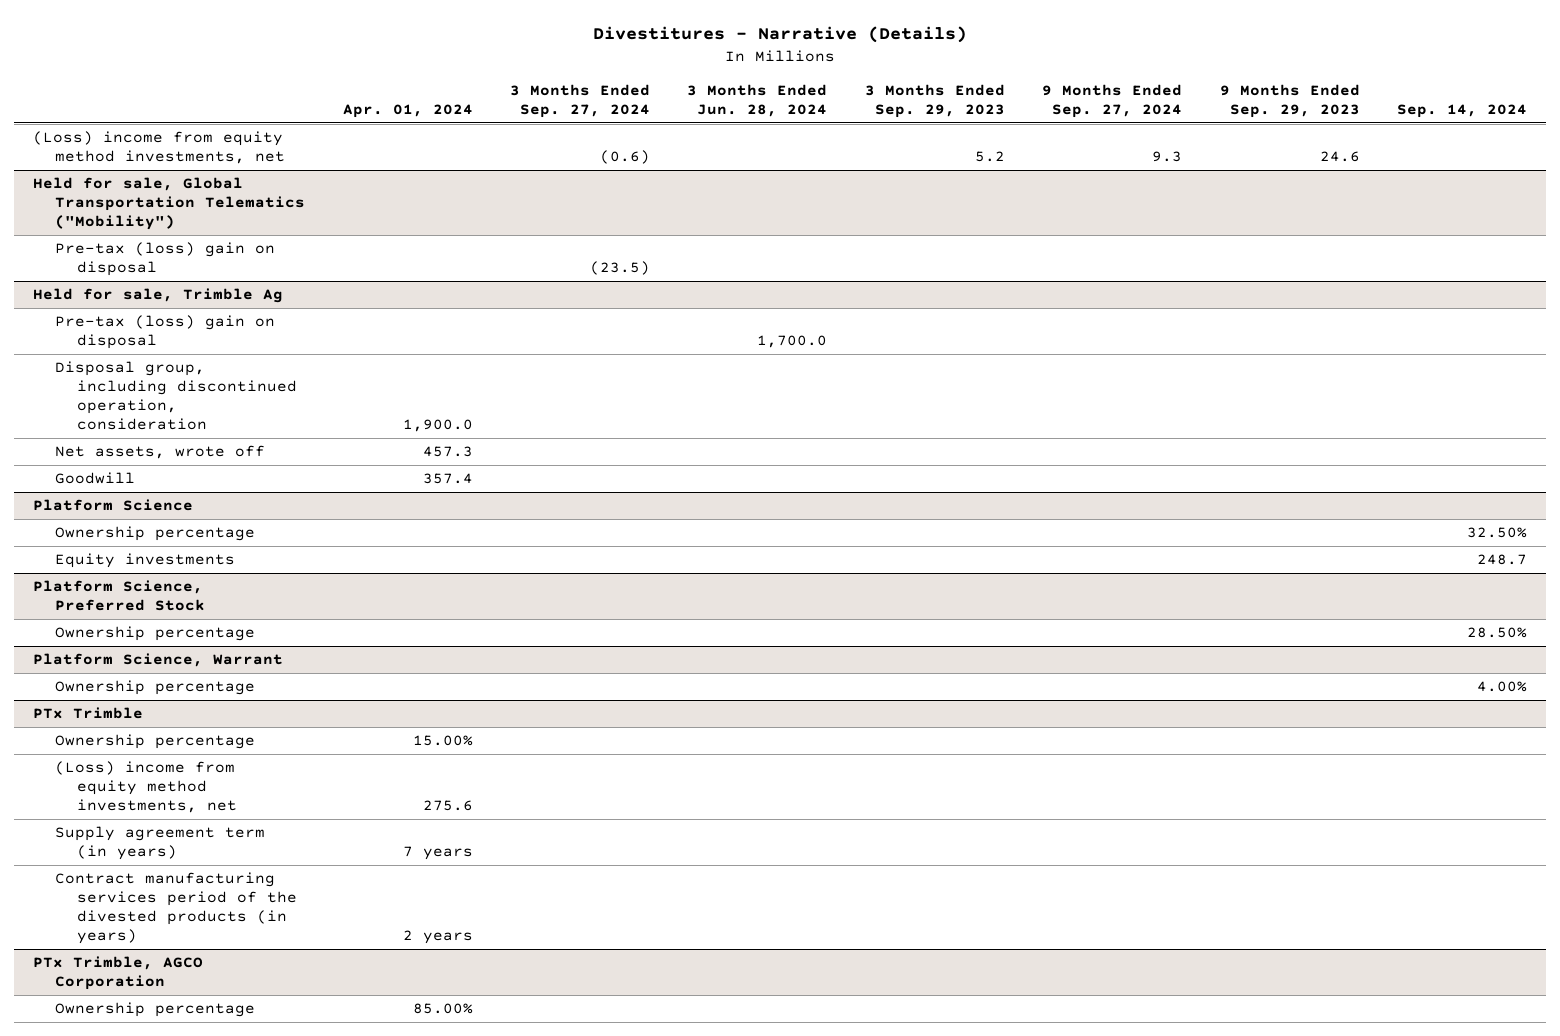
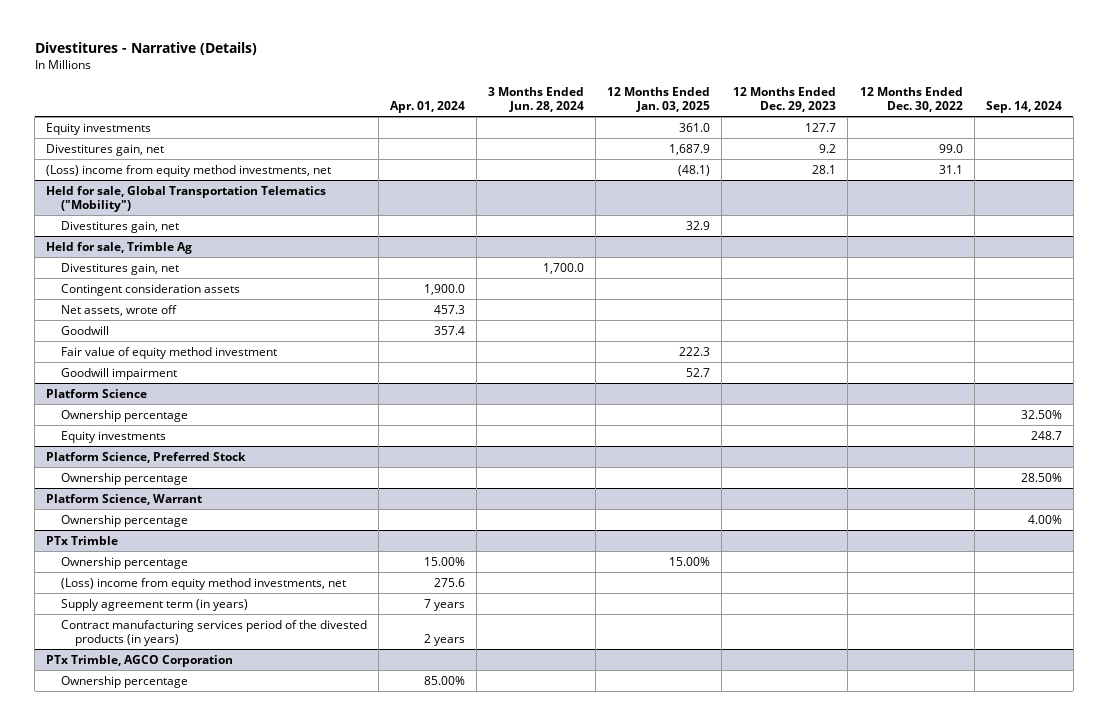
- | Apr. 01, 2024 | 3 Months Ended Sep. 27, 2024 | 3 Months Ended Jun. 28, 2024 | 3 Months Ended Sep. 29, 2023 | 9 Months Ended Sep. 27, 2024 | 9 Months Ended Sep. 29, 2023 | Sep. 14, 2024
+ | Apr. 01, 2024 | 3 Months Ended Jun. 28, 2024 | 12 Months Ended Jan. 03, 2025 | 12 Months Ended Dec. 29, 2023 | 12 Months Ended Dec. 30, 2022 | Sep. 14, 2024
+ Equity investments | | | 361.0 | 127.7 | |
+ Divestitures gain, net | | | 1,687.9 | 9.2 | 99.0 |
@ Held for sale, Global Transportation Telematics ("Mobility")
- Pre-tax (loss) gain on disposal | | (23.5) | | | | |
+ Divestitures gain, net | | | 32.9 | | |
@ Held for sale, Trimble Ag
- Pre-tax (loss) gain on disposal | | | 1,700.0 | | | |
- Disposal group, including discontinued operation, consideration | 1,900.0 | | | | | |
+ Divestitures gain, net | | 1,700.0 | | | |
+ Contingent consideration assets | 1,900.0 | | | | |
+ Fair value of equity method investment | | | 222.3 | | |
+ Goodwill impairment | | | 52.7 | | |

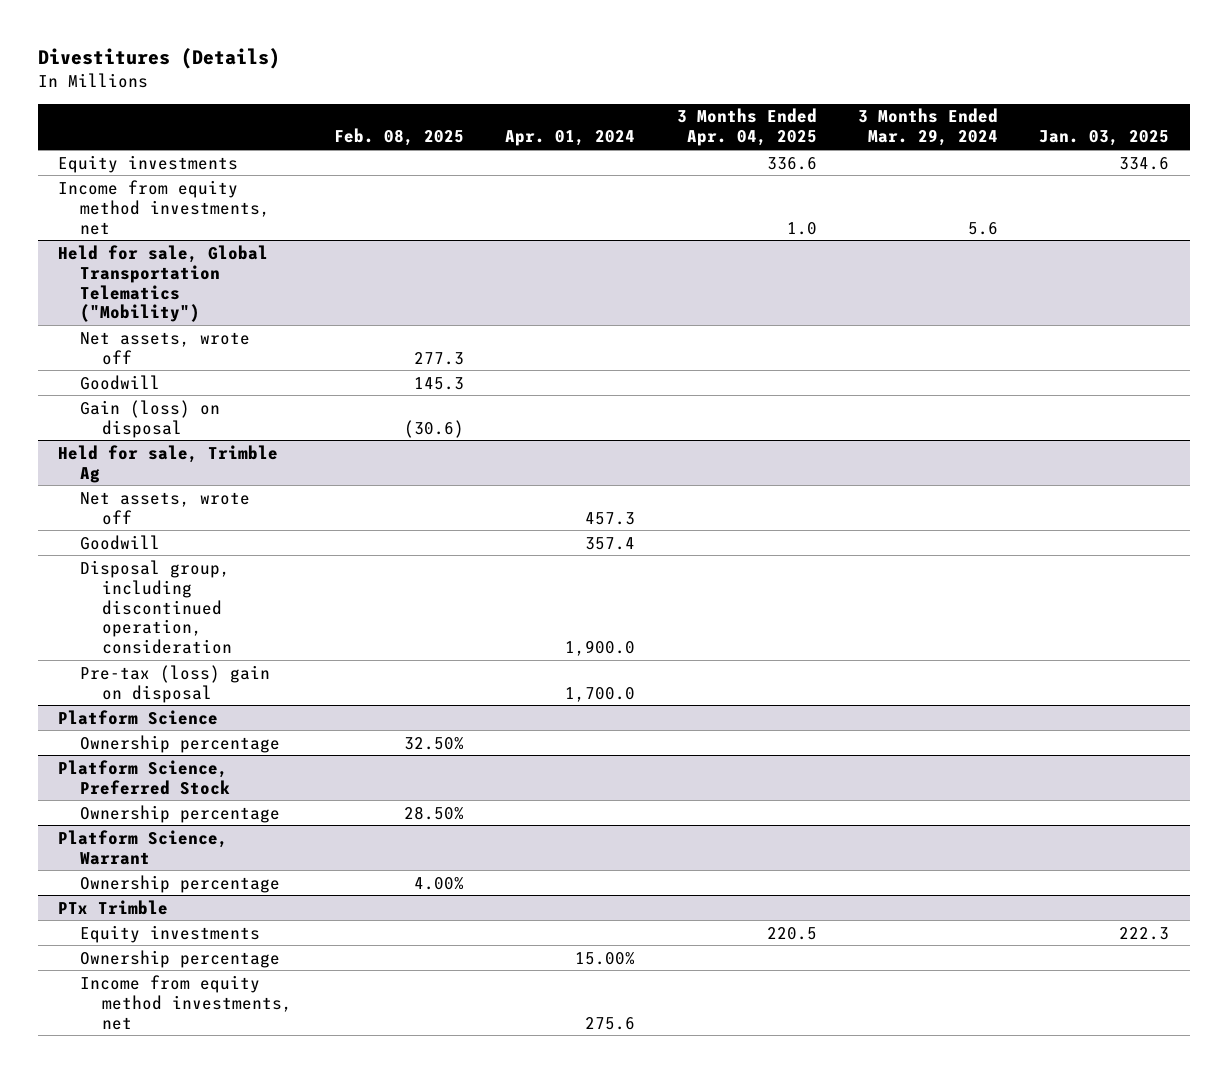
- Divestitures - Narrative (Details)
+ Divestitures (Details)
- | Apr. 01, 2024 | 3 Months Ended Jun. 28, 2024 | 12 Months Ended Jan. 03, 2025 | 12 Months Ended Dec. 29, 2023 | 12 Months Ended Dec. 30, 2022 | Sep. 14, 2024
+ | Feb. 08, 2025 | Apr. 01, 2024 | 3 Months Ended Apr. 04, 2025 | 3 Months Ended Mar. 29, 2024 | Jan. 03, 2025
- Divestitures gain, net | | | 1,687.9 | 9.2 | 99.0 |
- (Loss) income from equity method investments, net | | | (48.1) | 28.1 | 31.1 |
+ Income from equity method investments, net | | | 1.0 | 5.6 |
@ Held for sale, Global Transportation Telematics ("Mobility")
- Divestitures gain, net | | | 32.9 | | |
+ Net assets, wrote off | 277.3 | | | |
+ Goodwill | 145.3 | | | |
+ Gain (loss) on disposal | (30.6) | | | |
@ Held for sale, Trimble Ag
- Divestitures gain, net | | 1,700.0 | | | |
- Contingent consideration assets | 1,900.0 | | | | |
- Fair value of equity method investment | | | 222.3 | | |
- Goodwill impairment | | | 52.7 | | |
+ Disposal group, including discontinued operation, consideration | | 1,900.0 | | |
+ Pre-tax (loss) gain on disposal | | 1,700.0 | | |
@ Platform Science
- Equity investments | | | | | | 248.7
@ PTx Trimble
+ Equity investments | | | 220.5 | | 222.3
- (Loss) income from equity method investments, net | 275.6 | | | | |
- Supply agreement term (in years) | 7 years | | | | |
- Contract manufacturing services period of the divested products (in years) | 2 years | | | | |
- PTx Trimble, AGCO Corporation
- Ownership percentage | 85.00% | | | | |
@ PTx Trimble
+ Income from equity method investments, net | | 275.6 | | |

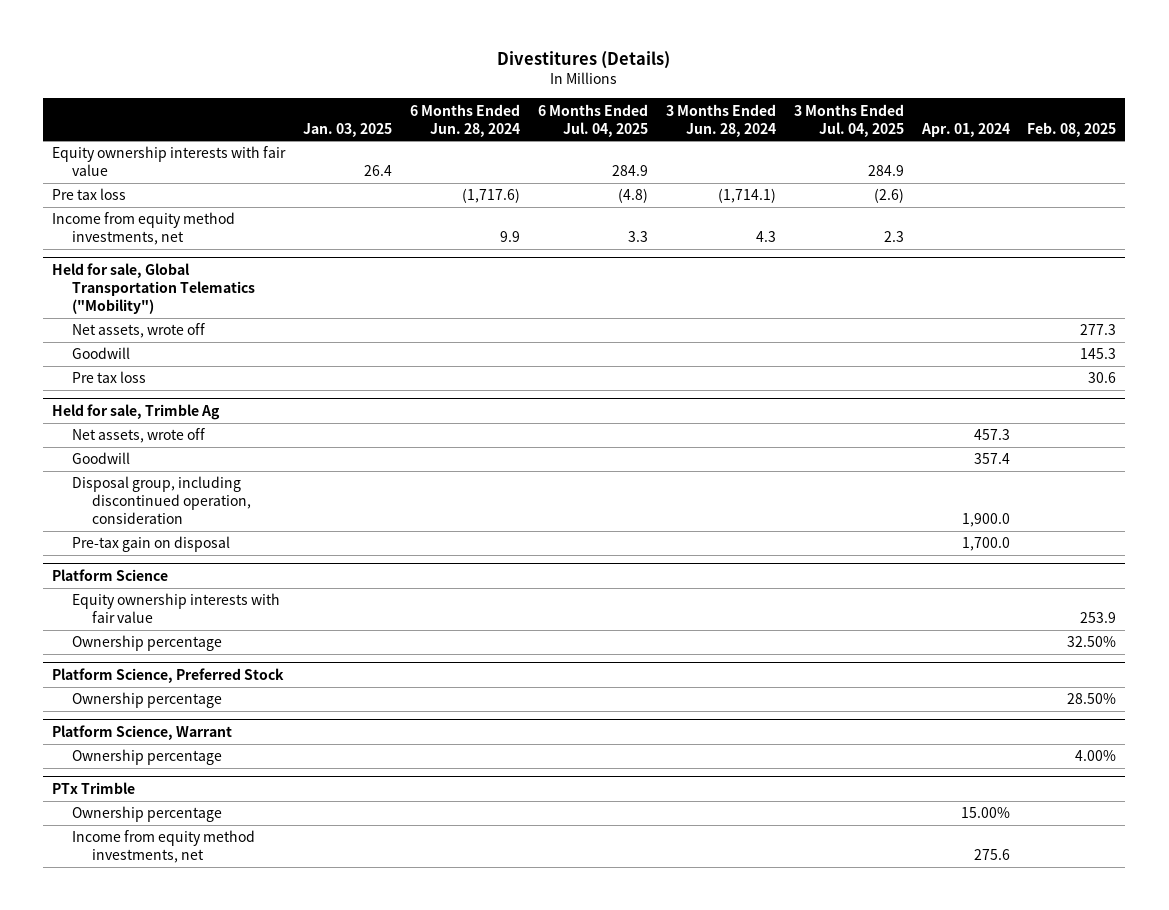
- | Feb. 08, 2025 | Apr. 01, 2024 | 3 Months Ended Apr. 04, 2025 | 3 Months Ended Mar. 29, 2024 | Jan. 03, 2025
+ | Jan. 03, 2025 | 6 Months Ended Jun. 28, 2024 | 6 Months Ended Jul. 04, 2025 | 3 Months Ended Jun. 28, 2024 | 3 Months Ended Jul. 04, 2025 | Apr. 01, 2024 | Feb. 08, 2025
- Equity investments | | | 336.6 | | 334.6
+ Equity ownership interests with fair value | 26.4 | | 284.9 | | 284.9 | |
+ Pre tax loss | | (1,717.6) | (4.8) | (1,714.1) | (2.6) | |
@ Held for sale, Global Transportation Telematics ("Mobility")
- Gain (loss) on disposal | (30.6) | | | |
+ Pre tax loss | | | | | | | 30.6
@ Held for sale, Trimble Ag
- Pre-tax (loss) gain on disposal | | 1,700.0 | | |
+ Pre-tax gain on disposal | | | | | | 1,700.0 |
@ Platform Science
+ Equity ownership interests with fair value | | | | | | | 253.9
@ PTx Trimble
- Equity investments | | | 220.5 | | 222.3

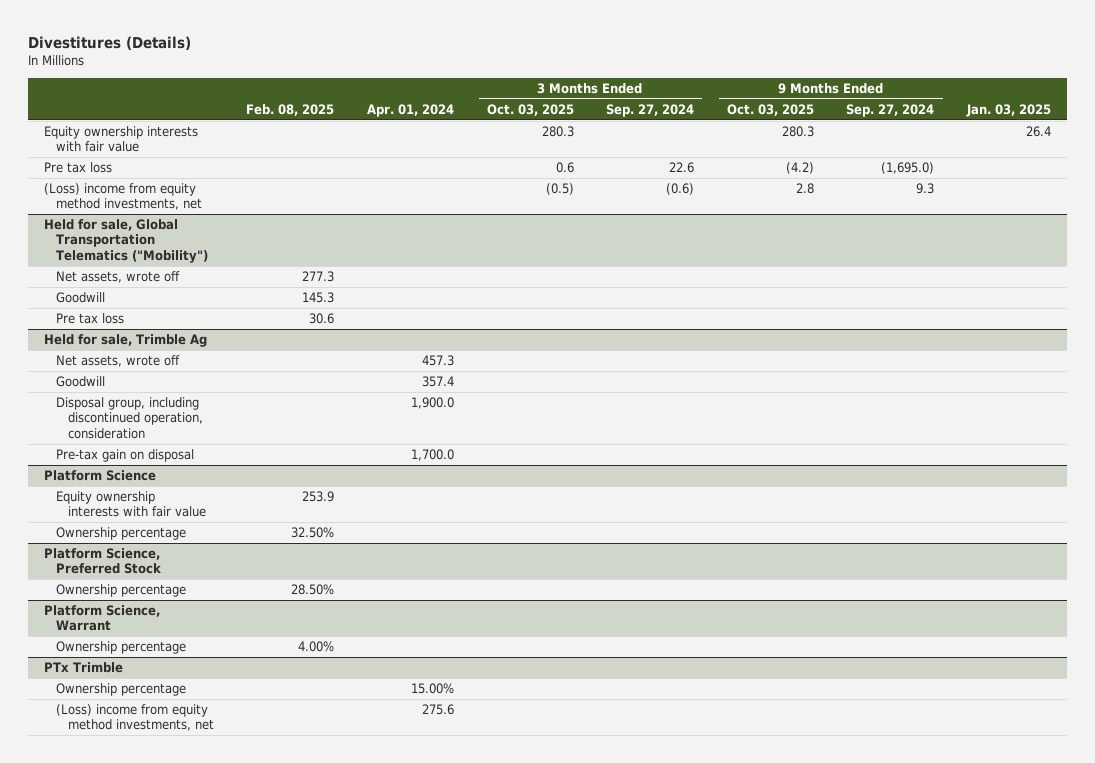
- | Jan. 03, 2025 | 6 Months Ended Jun. 28, 2024 | 6 Months Ended Jul. 04, 2025 | 3 Months Ended Jun. 28, 2024 | 3 Months Ended Jul. 04, 2025 | Apr. 01, 2024 | Feb. 08, 2025
+ | Feb. 08, 2025 | Apr. 01, 2024 | 3 Months Ended Oct. 03, 2025 | 3 Months Ended Sep. 27, 2024 | 9 Months Ended Oct. 03, 2025 | 9 Months Ended Sep. 27, 2024 | Jan. 03, 2025
- Income from equity method investments, net | | 9.9 | 3.3 | 4.3 | 2.3 | |
+ (Loss) income from equity method investments, net | | | (0.5) | (0.6) | 2.8 | 9.3 |
@ PTx Trimble
- Income from equity method investments, net | | | | | | 275.6 |
+ (Loss) income from equity method investments, net | | 275.6 | | | | |

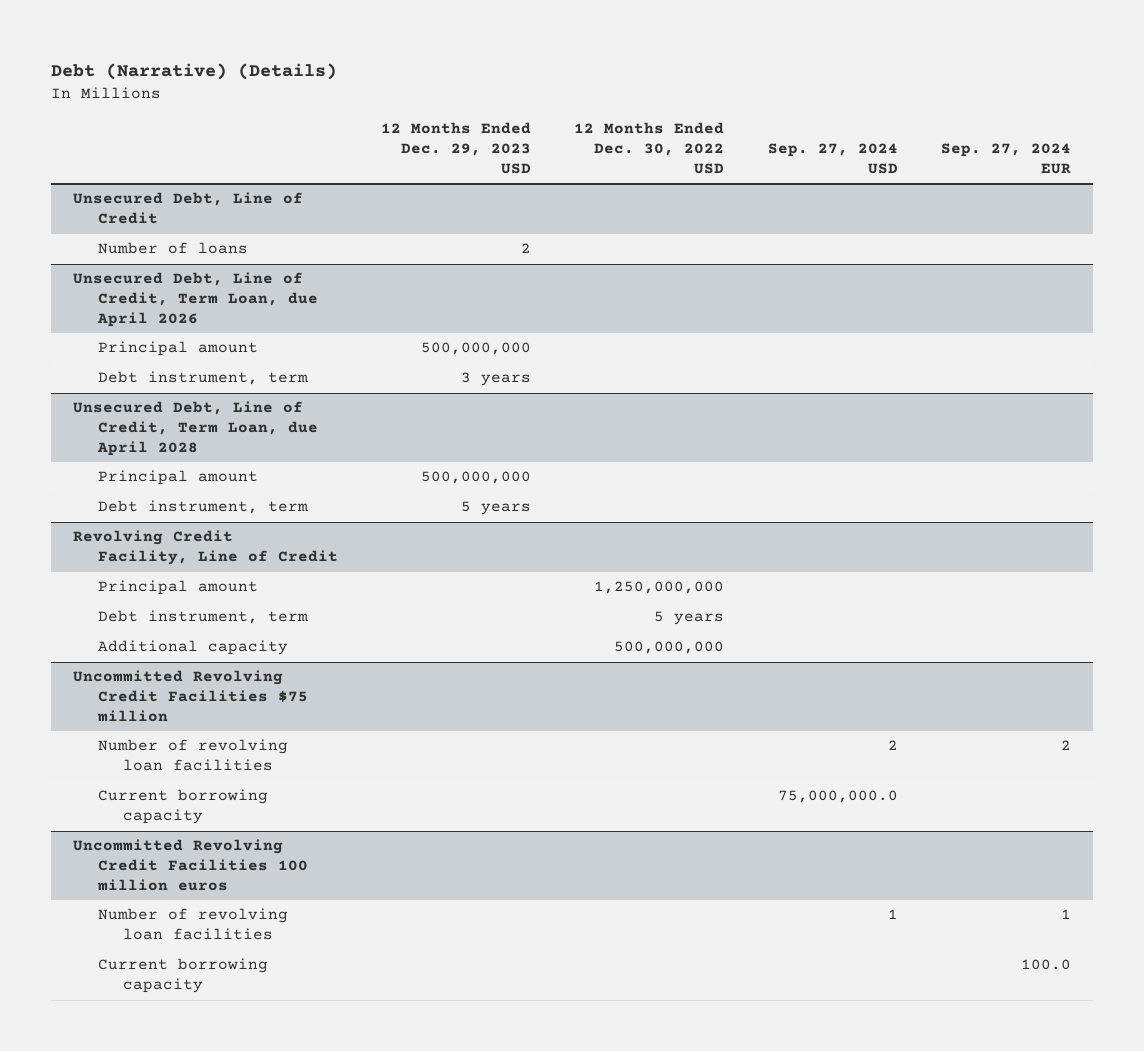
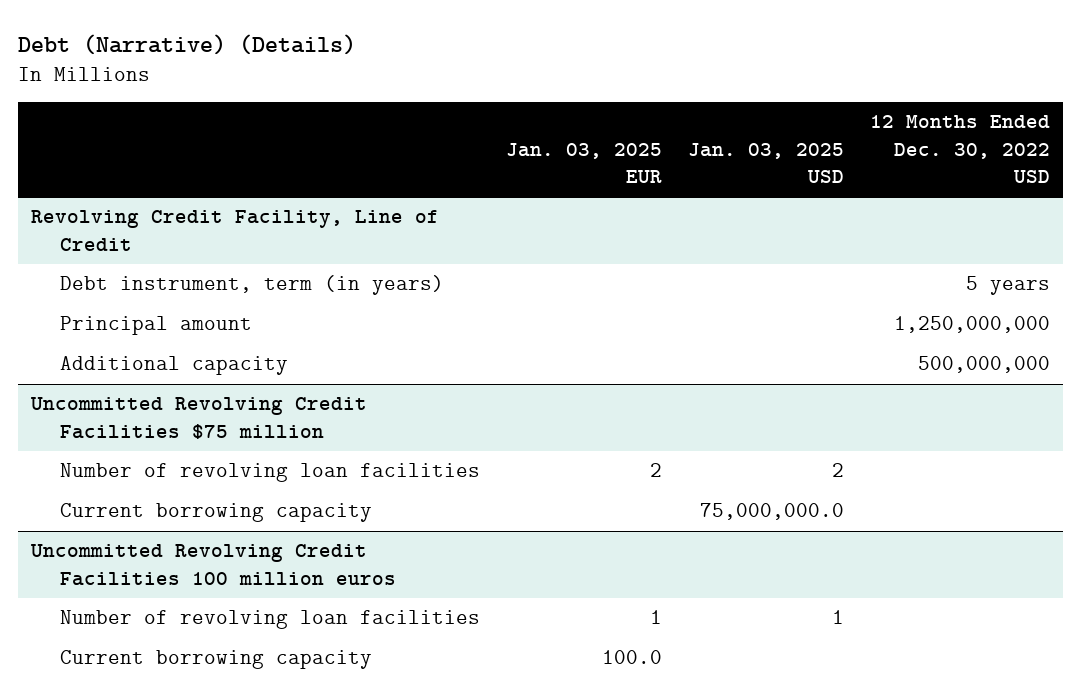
- | 12 Months Ended Dec. 29, 2023 USD | 12 Months Ended Dec. 30, 2022 USD | Sep. 27, 2024 USD | Sep. 27, 2024 EUR
+ | Jan. 03, 2025 EUR | Jan. 03, 2025 USD | 12 Months Ended Dec. 30, 2022 USD
- Unsecured Debt, Line of Credit
- Number of loans | 2 | | |
- Unsecured Debt, Line of Credit, Term Loan, due April 2026
- Principal amount | 500,000,000 | | |
- Debt instrument, term | 3 years | | |
- Unsecured Debt, Line of Credit, Term Loan, due April 2028
- Principal amount | 500,000,000 | | |
- Debt instrument, term | 5 years | | |
@ Revolving Credit Facility, Line of Credit
+ Debt instrument, term (in years) | | | 5 years
- Debt instrument, term | | 5 years | |

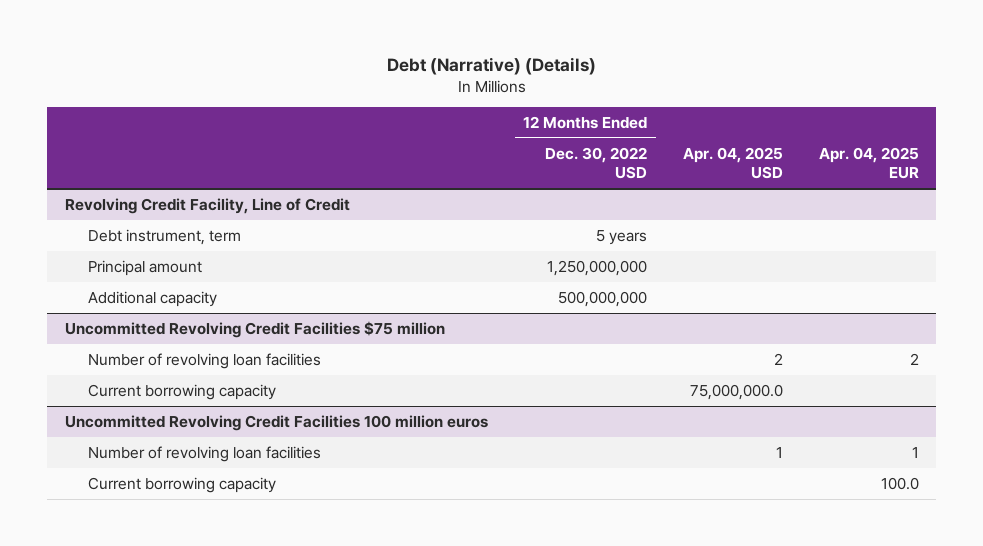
- | Jan. 03, 2025 EUR | Jan. 03, 2025 USD | 12 Months Ended Dec. 30, 2022 USD
+ | 12 Months Ended Dec. 30, 2022 USD | Apr. 04, 2025 USD | Apr. 04, 2025 EUR
@ Revolving Credit Facility, Line of Credit
- Debt instrument, term (in years) | | | 5 years
+ Debt instrument, term | 5 years | |

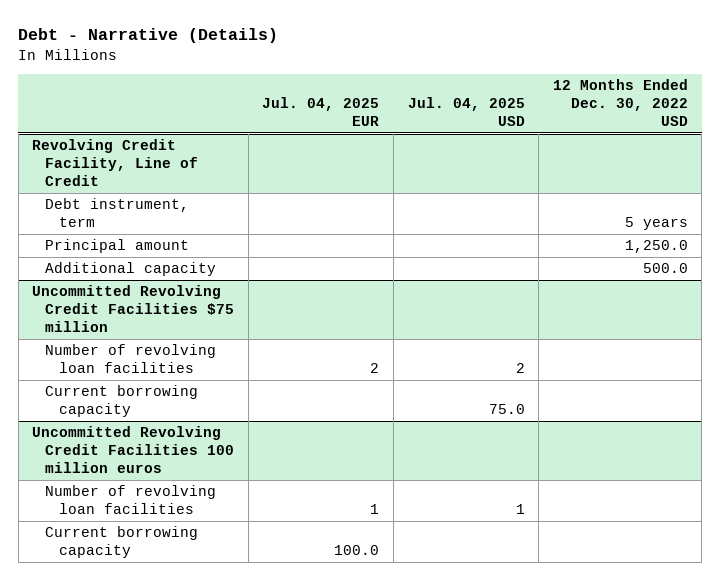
- Debt (Narrative) (Details)
+ Debt - Narrative (Details)
- | 12 Months Ended Dec. 30, 2022 USD | Apr. 04, 2025 USD | Apr. 04, 2025 EUR
+ | Jul. 04, 2025 EUR | Jul. 04, 2025 USD | 12 Months Ended Dec. 30, 2022 USD
@ Revolving Credit Facility, Line of Credit
- Principal amount | 1,250,000,000 | |
- Additional capacity | 500,000,000 | |
+ Principal amount | | | 1,250.0
+ Additional capacity | | | 500.0

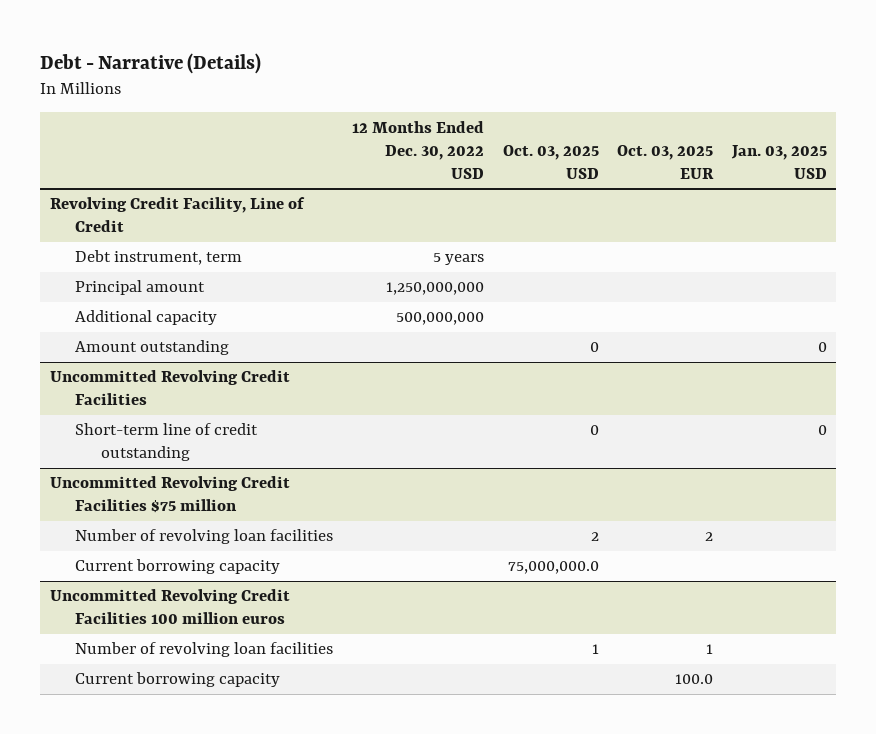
- | Jul. 04, 2025 EUR | Jul. 04, 2025 USD | 12 Months Ended Dec. 30, 2022 USD
+ | 12 Months Ended Dec. 30, 2022 USD | Oct. 03, 2025 USD | Oct. 03, 2025 EUR | Jan. 03, 2025 USD
@ Revolving Credit Facility, Line of Credit
- Principal amount | | | 1,250.0
- Additional capacity | | | 500.0
+ Principal amount | 1,250,000,000 | | |
+ Additional capacity | 500,000,000 | | |
+ Amount outstanding | | 0 | | 0
+ Uncommitted Revolving Credit Facilities
+ Short-term line of credit outstanding | | 0 | | 0

